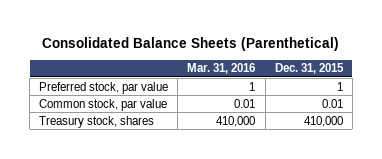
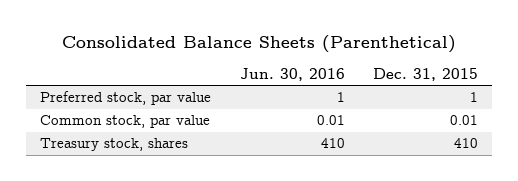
- | Mar. 31, 2016 | Dec. 31, 2015
+ | Jun. 30, 2016 | Dec. 31, 2015
- Treasury stock, shares | 410,000 | 410,000
+ Treasury stock, shares | 410 | 410

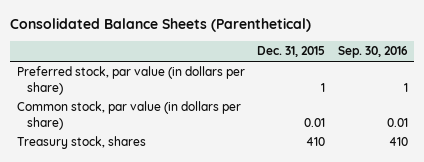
- | Jun. 30, 2016 | Dec. 31, 2015
+ | Dec. 31, 2015 | Sep. 30, 2016
- Preferred stock, par value | 1 | 1
- Common stock, par value | 0.01 | 0.01
+ Preferred stock, par value (in dollars per share) | 1 | 1
+ Common stock, par value (in dollars per share) | 0.01 | 0.01

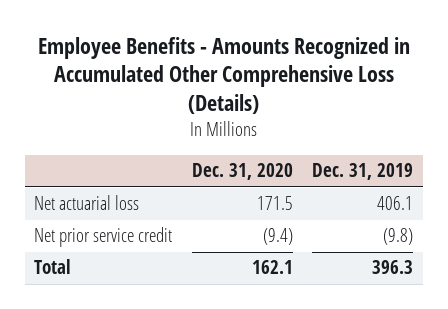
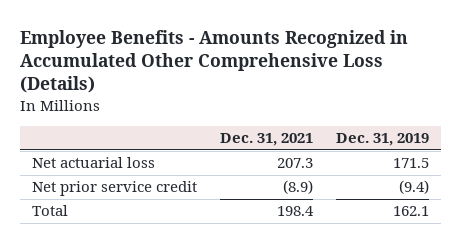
- | Dec. 31, 2020 | Dec. 31, 2019
+ | Dec. 31, 2021 | Dec. 31, 2019
- Net actuarial loss | 171.5 | 406.1
- Net prior service credit | (9.4) | (9.8)
- Total | 162.1 | 396.3
+ Net actuarial loss | 207.3 | 171.5
+ Net prior service credit | (8.9) | (9.4)
+ Total | 198.4 | 162.1

